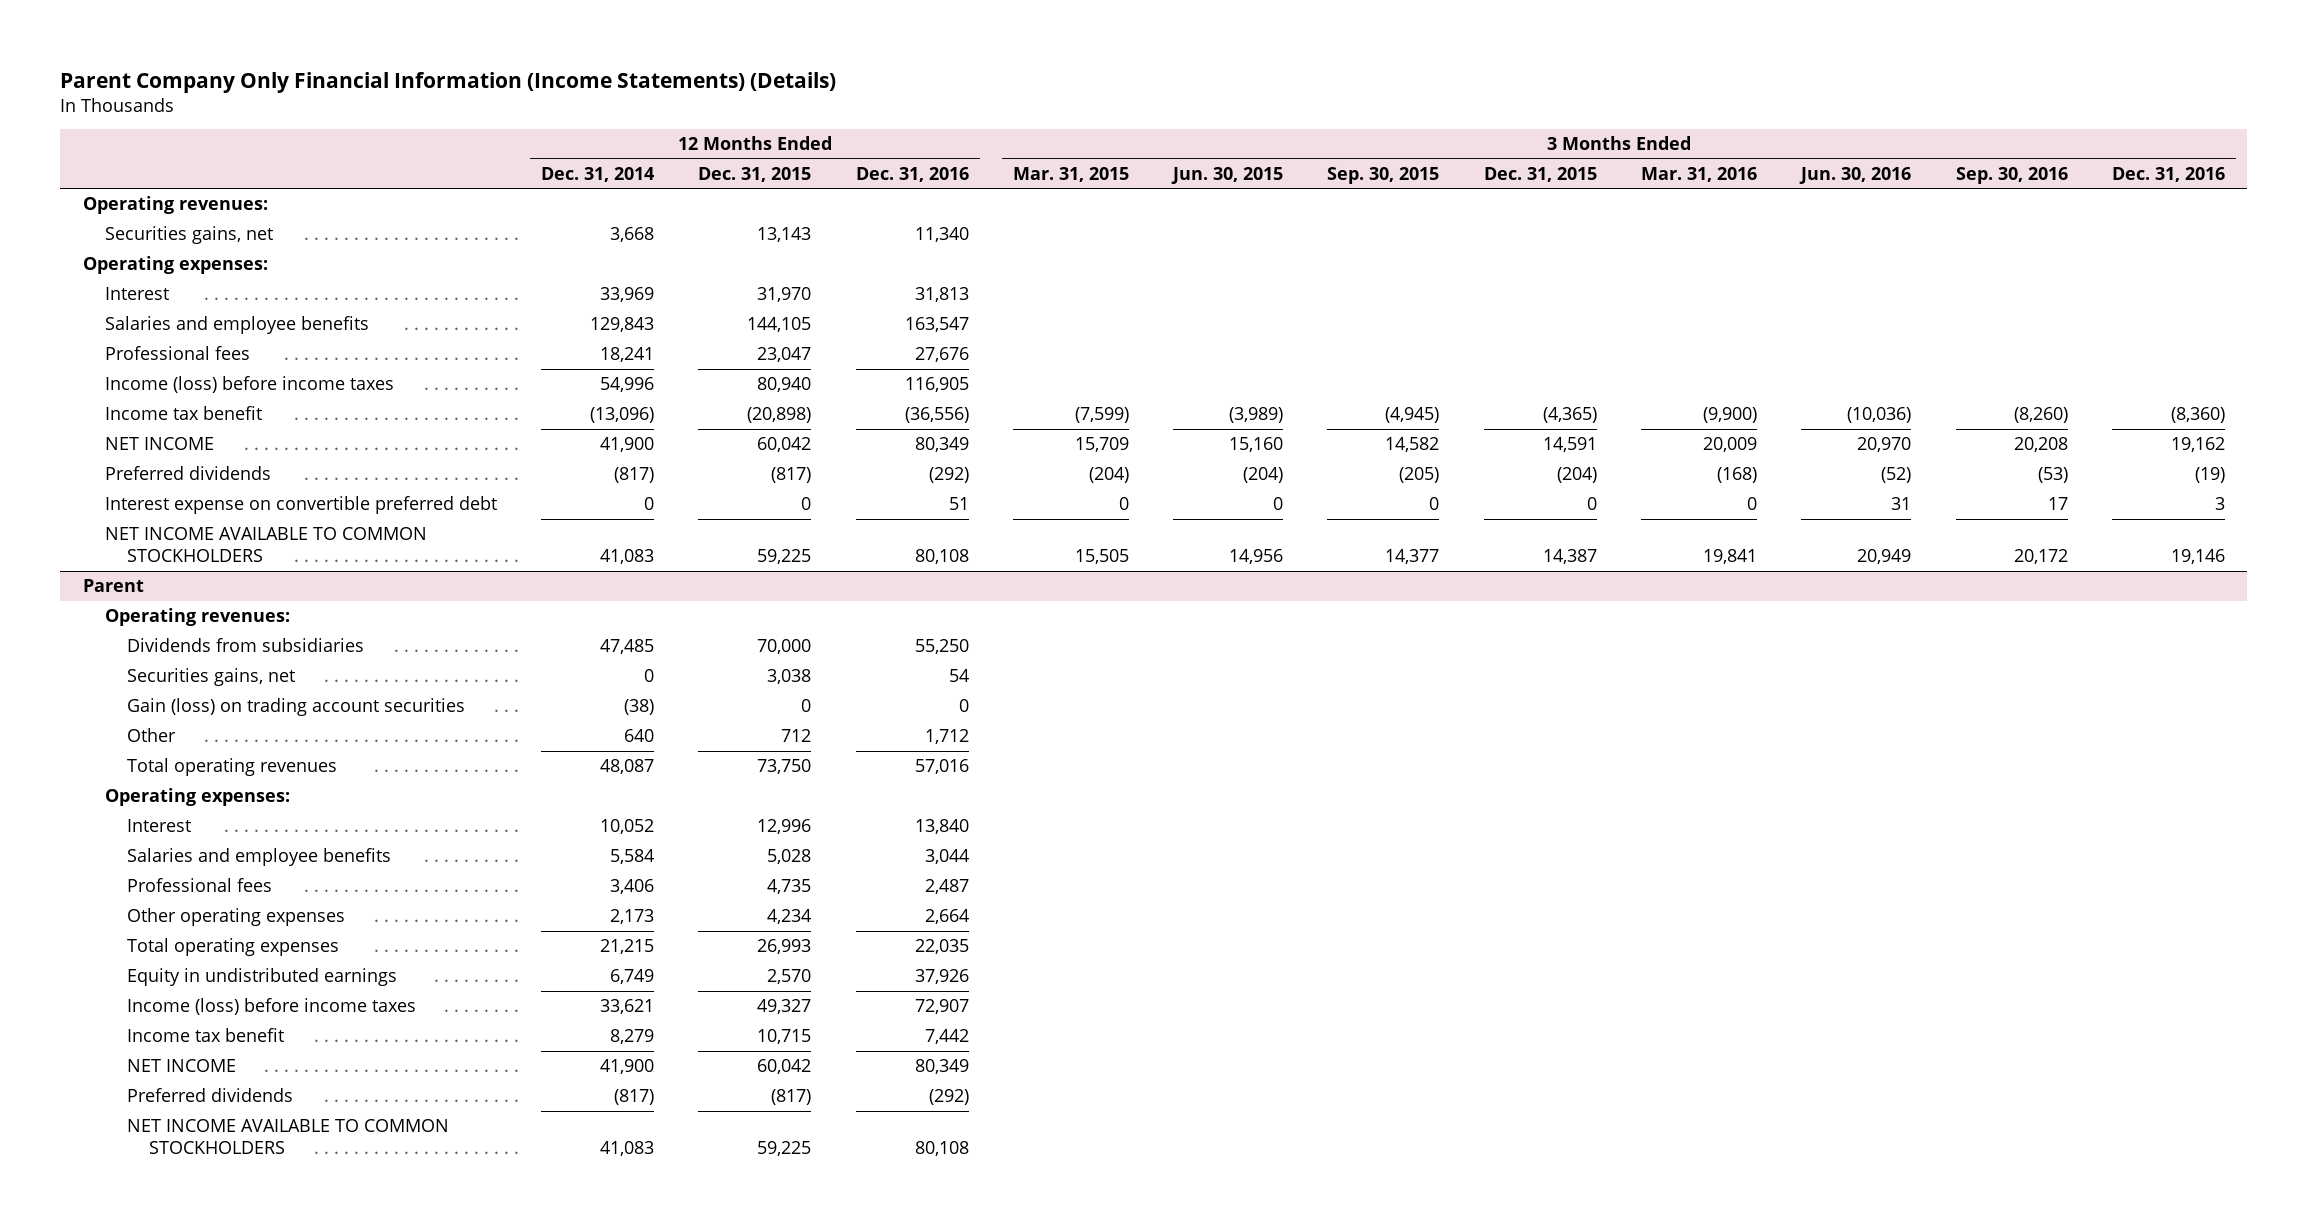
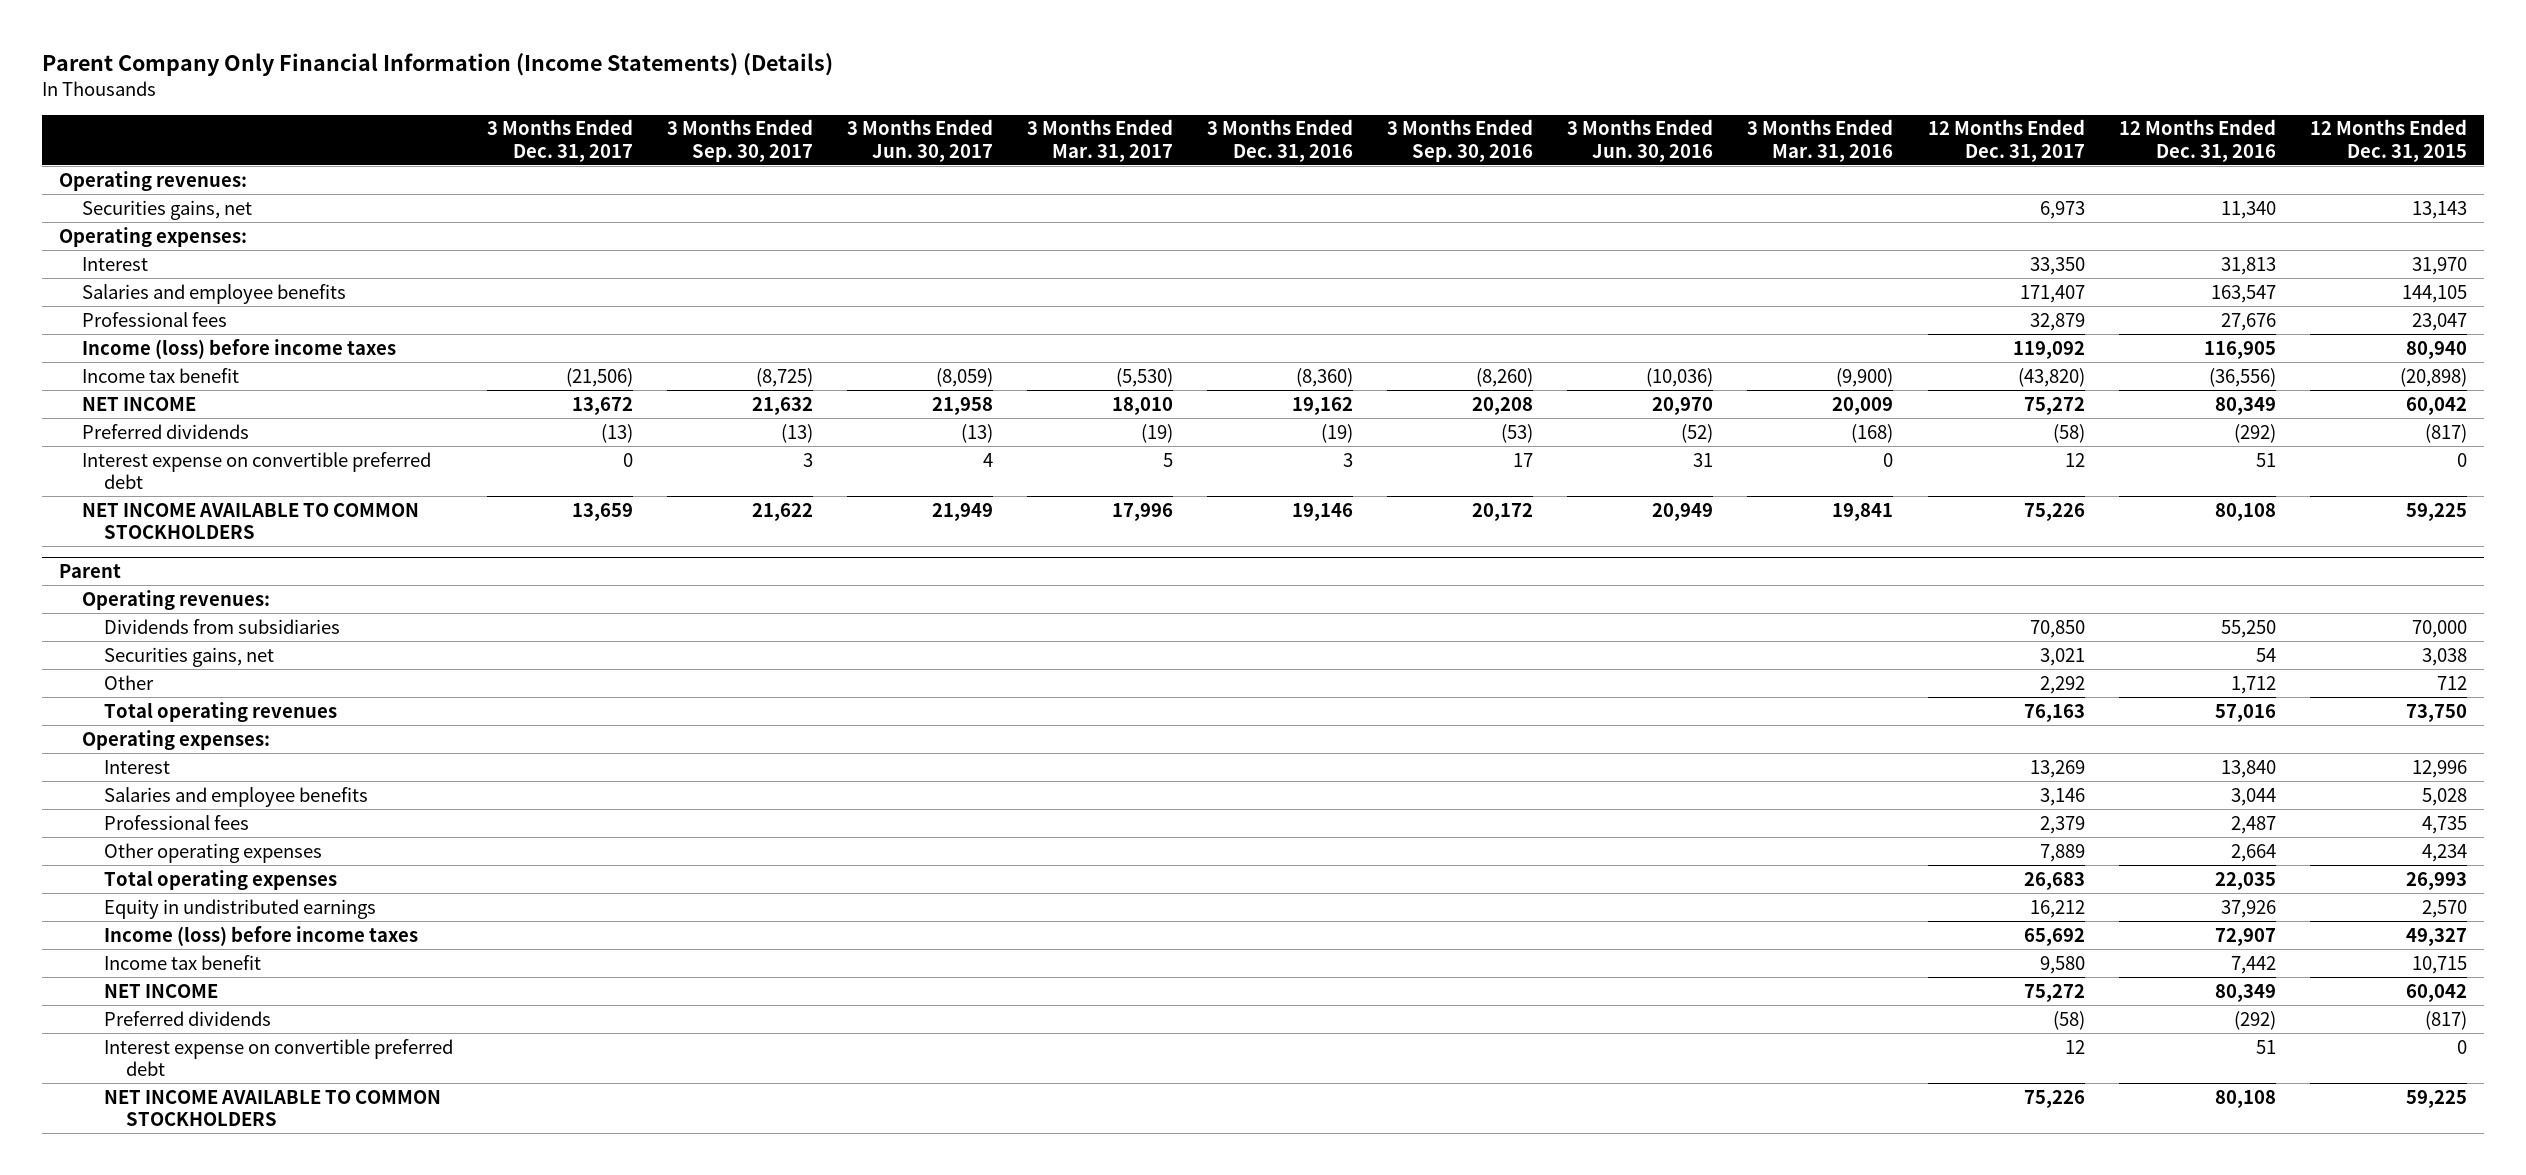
- | 12 Months Ended Dec. 31, 2014 | 12 Months Ended Dec. 31, 2015 | 12 Months Ended Dec. 31, 2016 | 3 Months Ended Mar. 31, 2015 | 3 Months Ended Jun. 30, 2015 | 3 Months Ended Sep. 30, 2015 | 3 Months Ended Dec. 31, 2015 | 3 Months Ended Mar. 31, 2016 | 3 Months Ended Jun. 30, 2016 | 3 Months Ended Sep. 30, 2016 | 3 Months Ended Dec. 31, 2016
+ | 3 Months Ended Dec. 31, 2017 | 3 Months Ended Sep. 30, 2017 | 3 Months Ended Jun. 30, 2017 | 3 Months Ended Mar. 31, 2017 | 3 Months Ended Dec. 31, 2016 | 3 Months Ended Sep. 30, 2016 | 3 Months Ended Jun. 30, 2016 | 3 Months Ended Mar. 31, 2016 | 12 Months Ended Dec. 31, 2017 | 12 Months Ended Dec. 31, 2016 | 12 Months Ended Dec. 31, 2015
@ Parent
- Gain (loss) on trading account securities | (38) | 0 | 0 | | | | | | | |
+ Interest expense on convertible preferred debt | | | | | | | | | 12 | 51 | 0

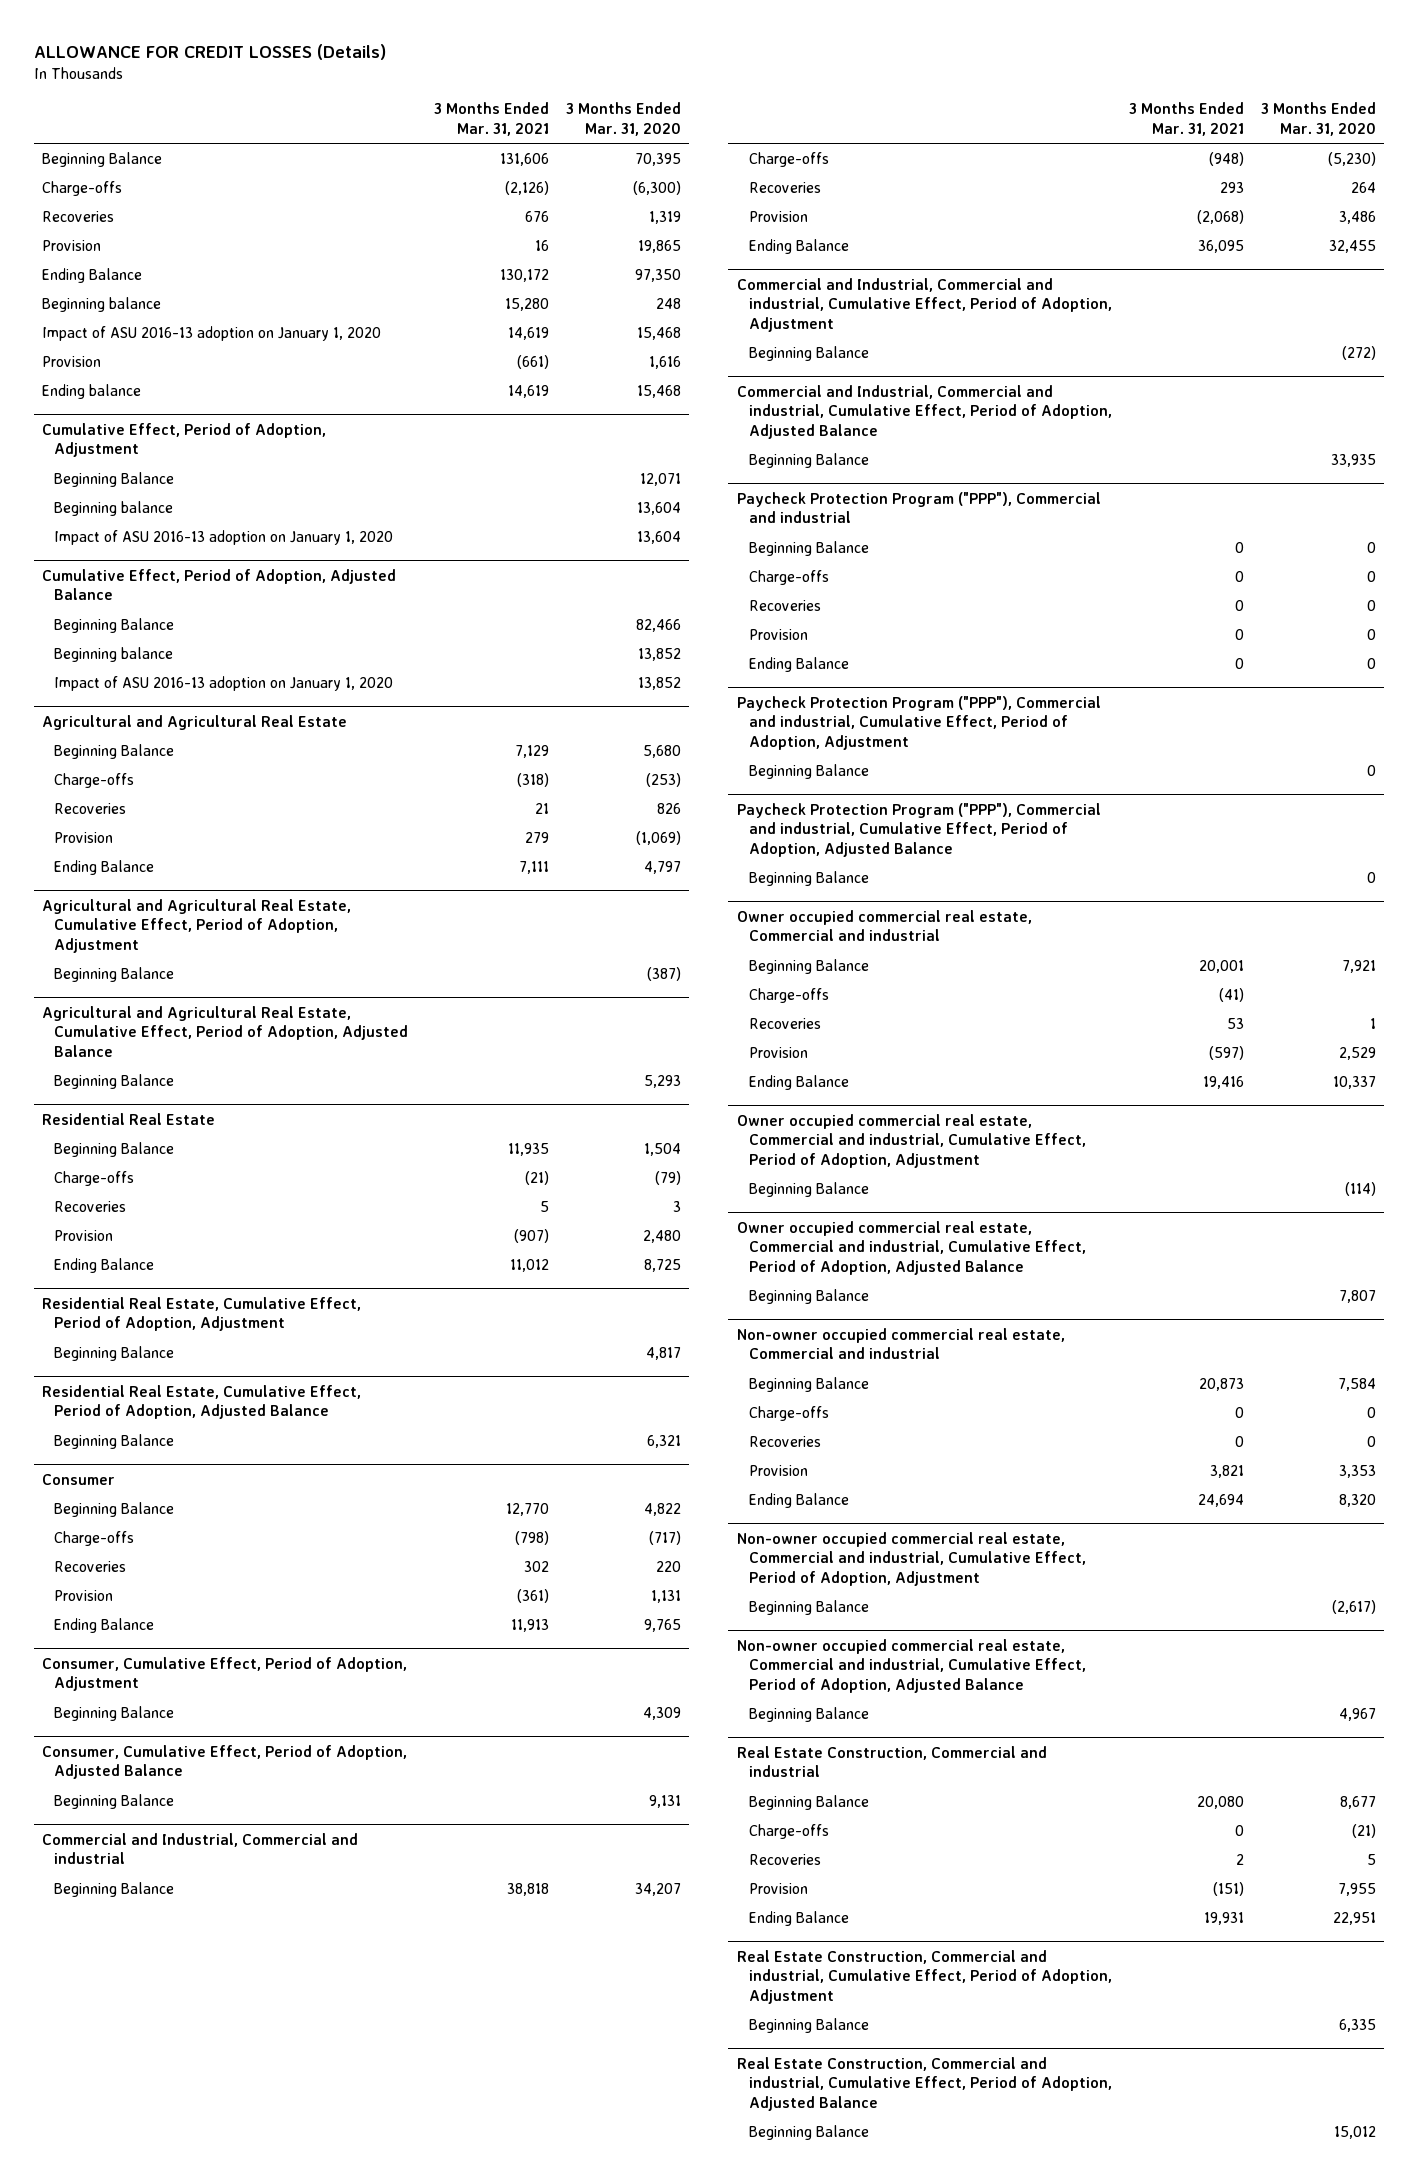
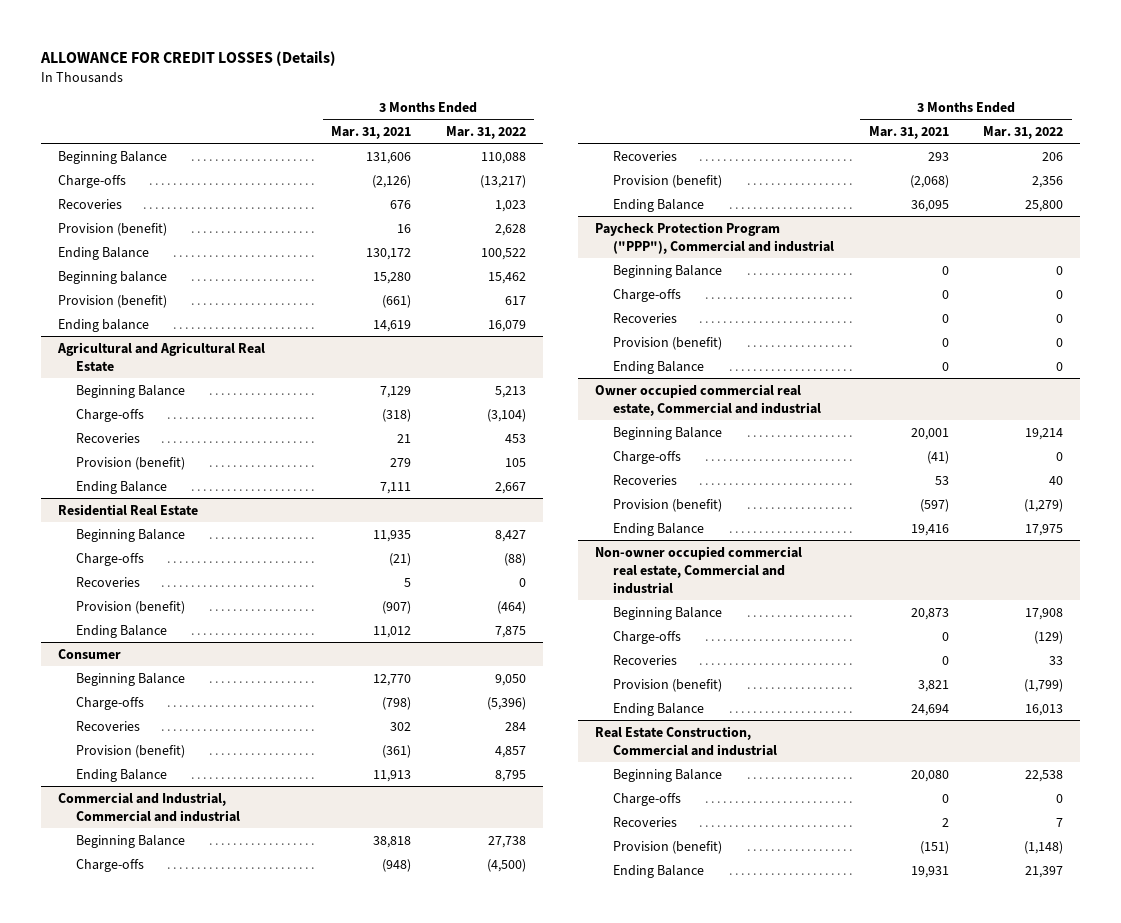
- | 3 Months Ended Mar. 31, 2021 | 3 Months Ended Mar. 31, 2020
+ | 3 Months Ended Mar. 31, 2021 | 3 Months Ended Mar. 31, 2022
- Provision | 16 | 19,865
+ Provision (benefit) | 16 | 2,628
- Impact of ASU 2016-13 adoption on January 1, 2020 | 14,619 | 15,468
- Provision | (661) | 1,616
+ Provision (benefit) | (661) | 617
- Cumulative Effect, Period of Adoption, Adjustment
- Beginning Balance | | 12,071
- Beginning balance | | 13,604
- Impact of ASU 2016-13 adoption on January 1, 2020 | | 13,604
- Cumulative Effect, Period of Adoption, Adjusted Balance
- Beginning Balance | | 82,466
- Beginning balance | | 13,852
- Impact of ASU 2016-13 adoption on January 1, 2020 | | 13,852
@ Agricultural and Agricultural Real Estate
- Provision | 279 | (1,069)
+ Provision (benefit) | 279 | 105
- Agricultural and Agricultural Real Estate, Cumulative Effect, Period of Adoption, Adjustment
- Beginning Balance | | (387)
- Agricultural and Agricultural Real Estate, Cumulative Effect, Period of Adoption, Adjusted Balance
- Beginning Balance | | 5,293
@ Residential Real Estate
- Provision | (907) | 2,480
+ Provision (benefit) | (907) | (464)
- Residential Real Estate, Cumulative Effect, Period of Adoption, Adjustment
- Beginning Balance | | 4,817
- Residential Real Estate, Cumulative Effect, Period of Adoption, Adjusted Balance
- Beginning Balance | | 6,321
@ Consumer
- Provision | (361) | 1,131
+ Provision (benefit) | (361) | 4,857
- Consumer, Cumulative Effect, Period of Adoption, Adjustment
- Beginning Balance | | 4,309
- Consumer, Cumulative Effect, Period of Adoption, Adjusted Balance
- Beginning Balance | | 9,131
@ Commercial and Industrial, Commercial and industrial
- Provision | (2,068) | 3,486
+ Provision (benefit) | (2,068) | 2,356
- Commercial and Industrial, Commercial and industrial, Cumulative Effect, Period of Adoption, Adjustment
- Beginning Balance | | (272)
- Commercial and Industrial, Commercial and industrial, Cumulative Effect, Period of Adoption, Adjusted Balance
- Beginning Balance | | 33,935
@ Paycheck Protection Program ("PPP"), Commercial and industrial
- Provision | 0 | 0
+ Provision (benefit) | 0 | 0
- Paycheck Protection Program ("PPP"), Commercial and industrial, Cumulative Effect, Period of Adoption, Adjustment
- Beginning Balance | | 0
- Paycheck Protection Program ("PPP"), Commercial and industrial, Cumulative Effect, Period of Adoption, Adjusted Balance
- Beginning Balance | | 0
@ Owner occupied commercial real estate, Commercial and industrial
- Provision | (597) | 2,529
+ Provision (benefit) | (597) | (1,279)
- Owner occupied commercial real estate, Commercial and industrial, Cumulative Effect, Period of Adoption, Adjustment
- Beginning Balance | | (114)
- Owner occupied commercial real estate, Commercial and industrial, Cumulative Effect, Period of Adoption, Adjusted Balance
- Beginning Balance | | 7,807
@ Non-owner occupied commercial real estate, Commercial and industrial
- Provision | 3,821 | 3,353
+ Provision (benefit) | 3,821 | (1,799)
- Non-owner occupied commercial real estate, Commercial and industrial, Cumulative Effect, Period of Adoption, Adjustment
- Beginning Balance | | (2,617)
- Non-owner occupied commercial real estate, Commercial and industrial, Cumulative Effect, Period of Adoption, Adjusted Balance
- Beginning Balance | | 4,967
@ Real Estate Construction, Commercial and industrial
- Provision | (151) | 7,955
+ Provision (benefit) | (151) | (1,148)
- Real Estate Construction, Commercial and industrial, Cumulative Effect, Period of Adoption, Adjustment
- Beginning Balance | | 6,335
- Real Estate Construction, Commercial and industrial, Cumulative Effect, Period of Adoption, Adjusted Balance
- Beginning Balance | | 15,012

